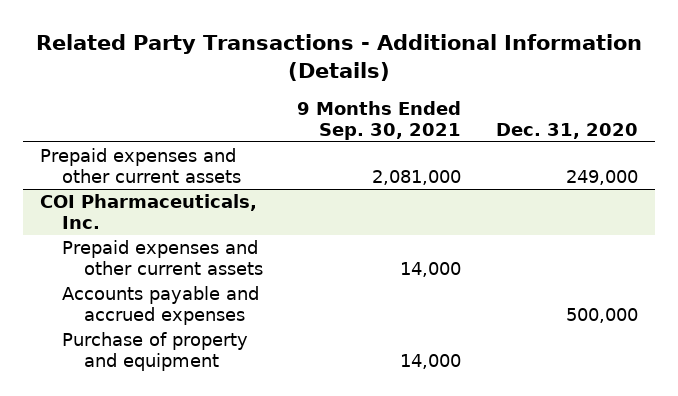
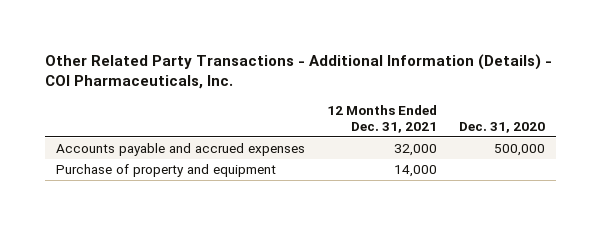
- Related Party Transactions - Additional Information (Details)
+ Other Related Party Transactions - Additional Information (Details) - COI Pharmaceuticals, Inc.
- | 9 Months Ended Sep. 30, 2021 | Dec. 31, 2020
+ | 12 Months Ended Dec. 31, 2021 | Dec. 31, 2020
- Prepaid expenses and other current assets | 2,081,000 | 249,000
- COI Pharmaceuticals, Inc.
- Prepaid expenses and other current assets | 14,000 |
- Accounts payable and accrued expenses | | 500,000
- Purchase of property and equipment | 14,000 |
+ Accounts payable and accrued expenses | 32,000 | 500,000
+ Purchase of property and equipment | 14,000 |

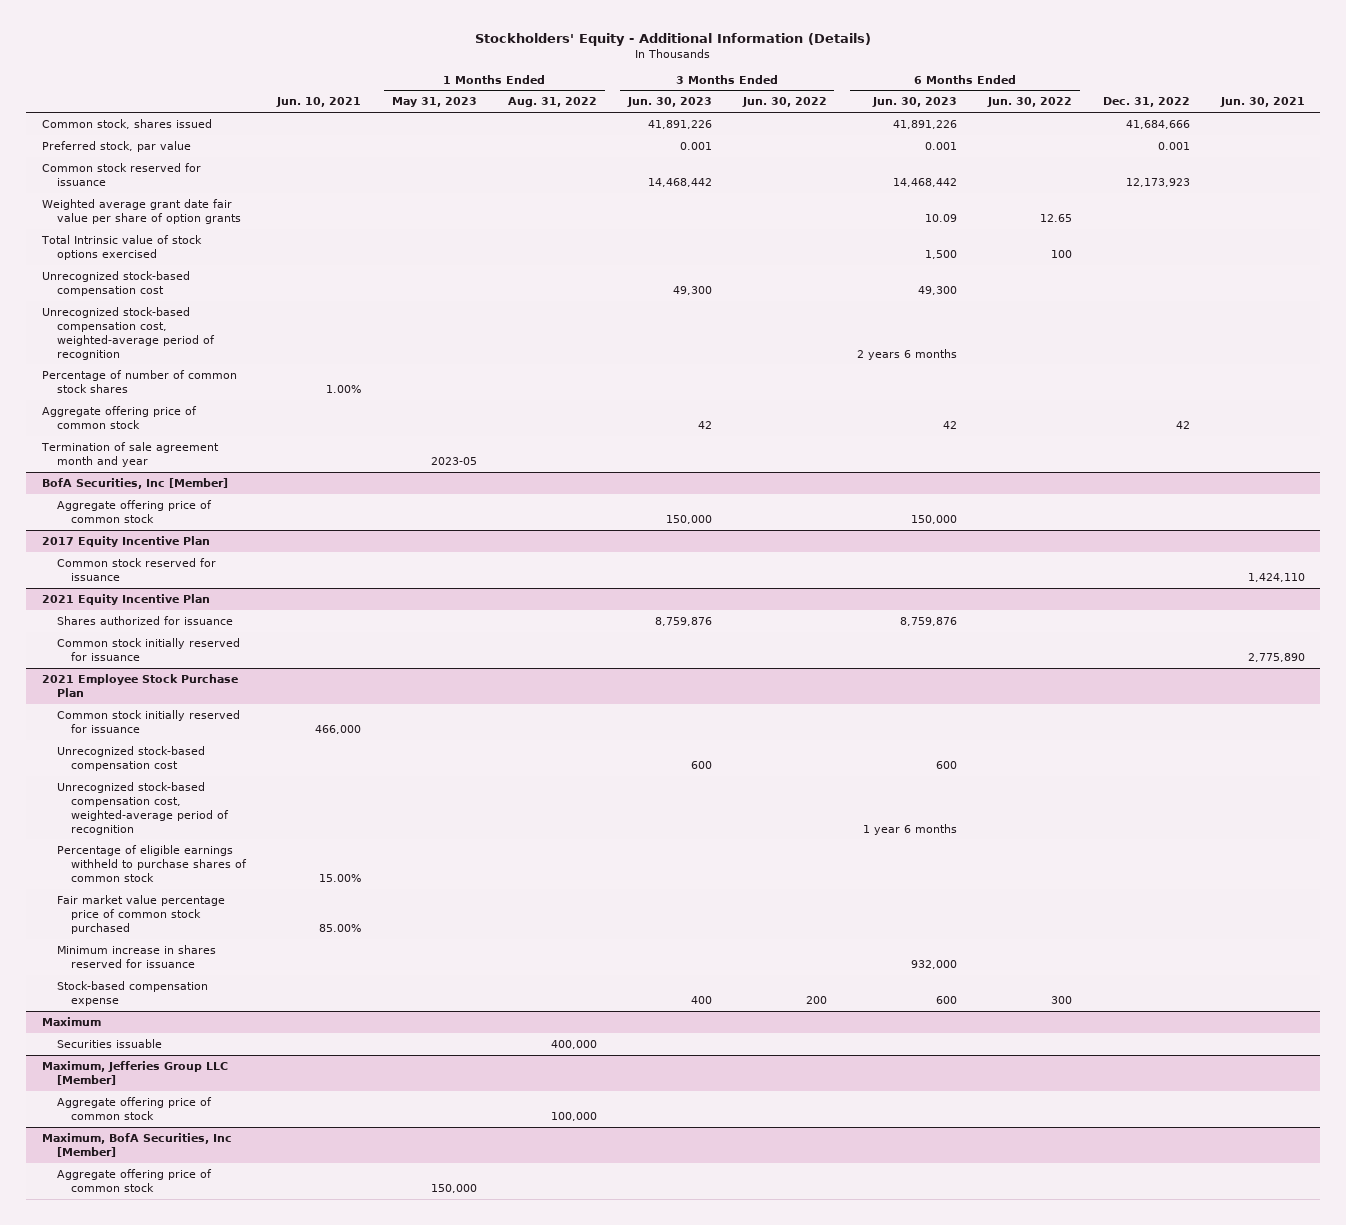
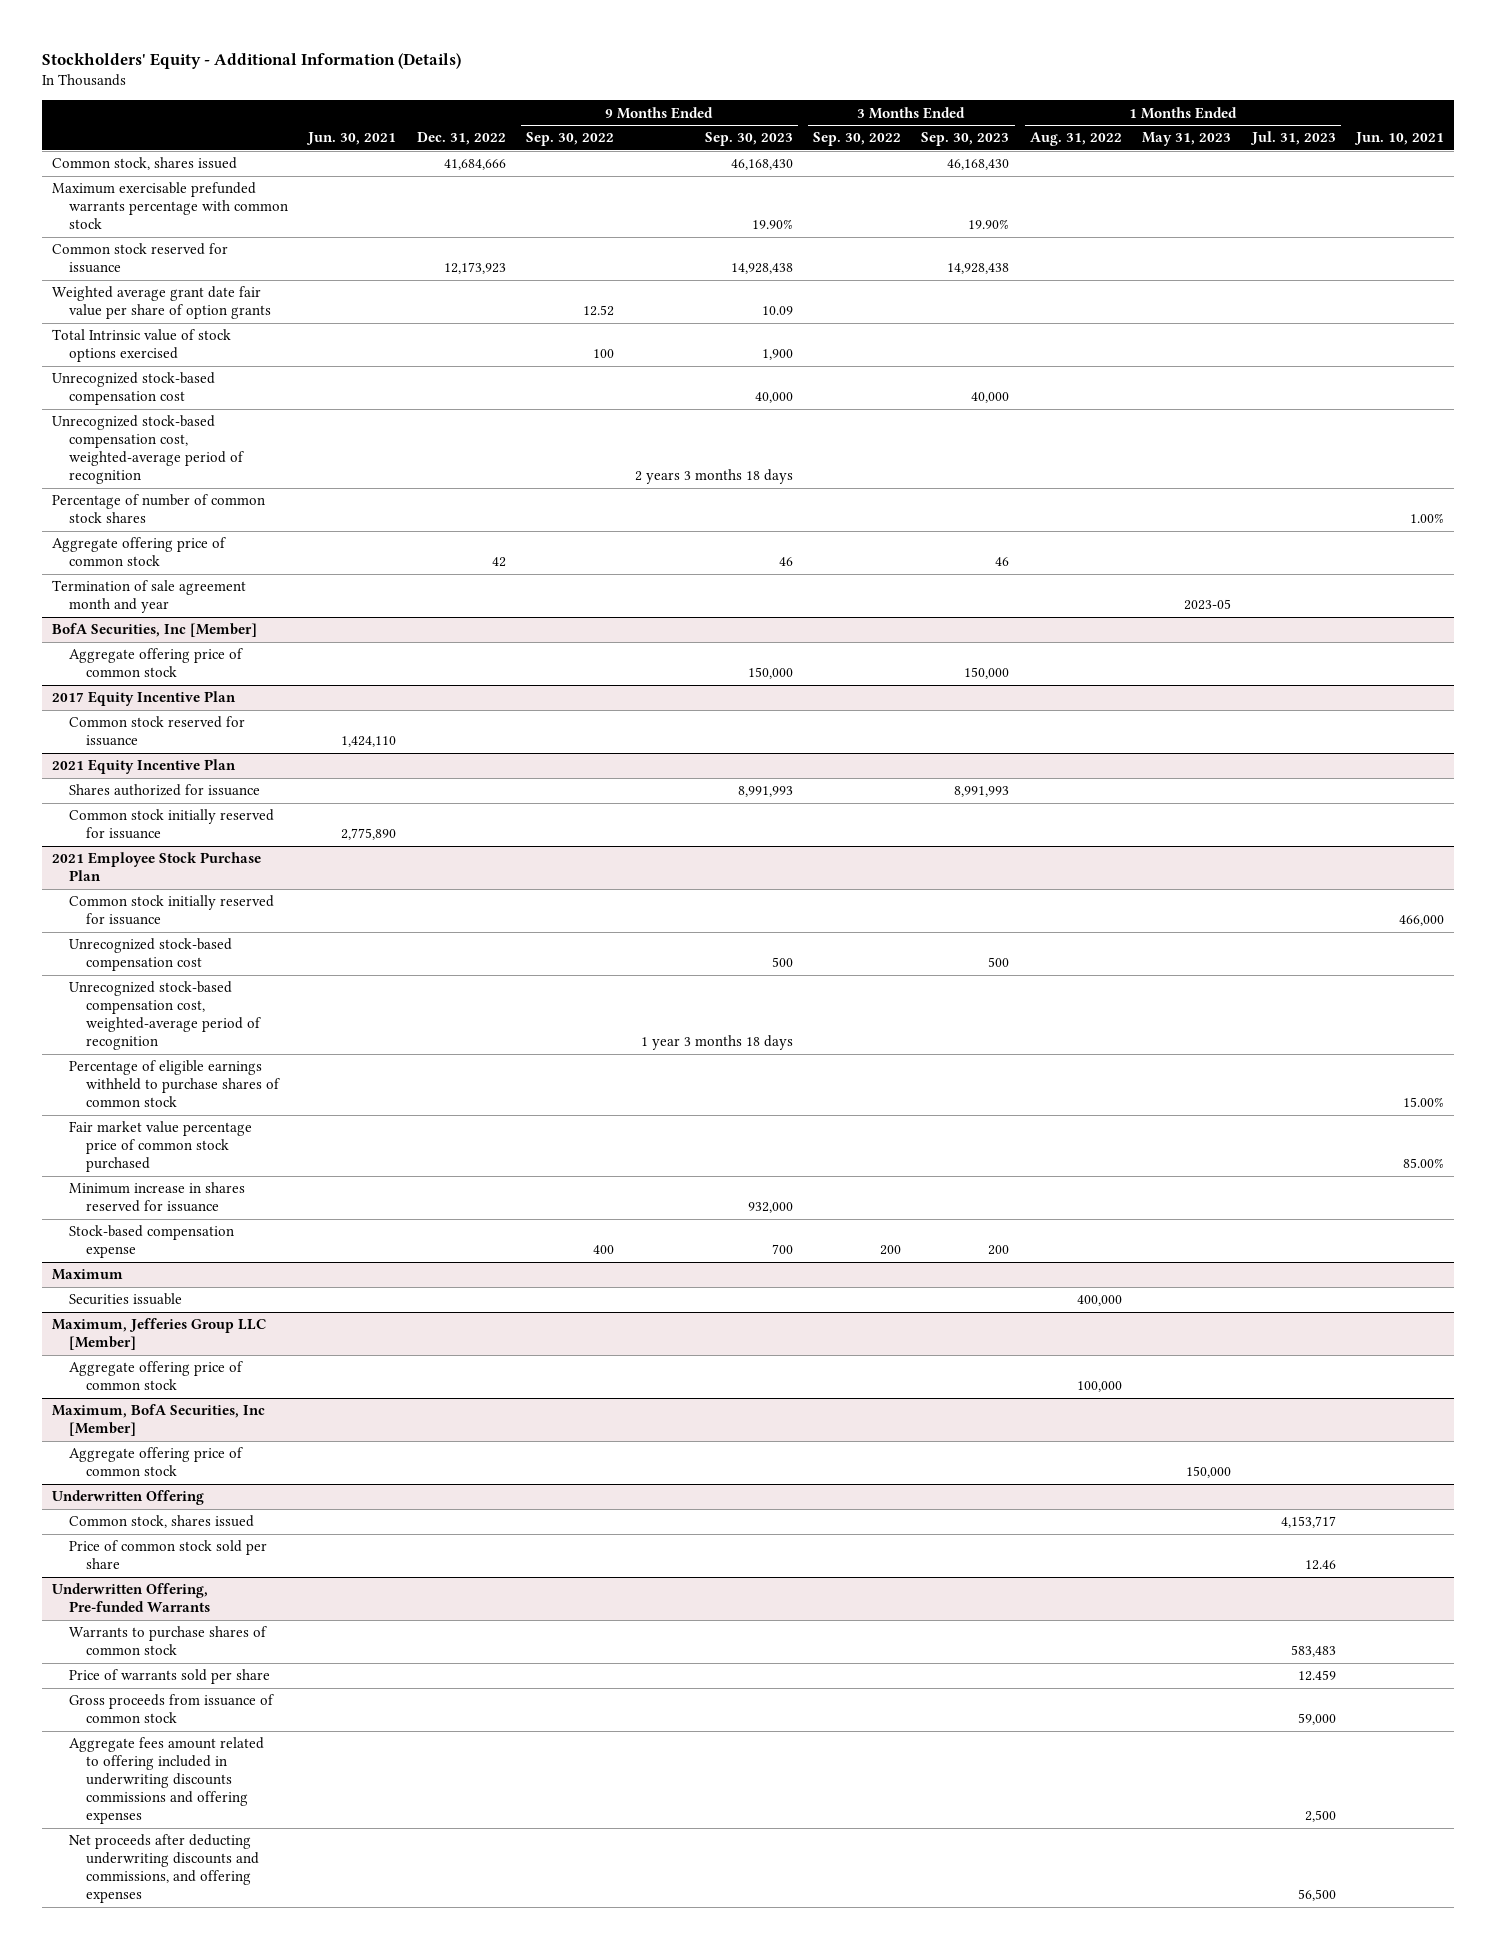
- | Jun. 10, 2021 | 1 Months Ended May 31, 2023 | 1 Months Ended Aug. 31, 2022 | 3 Months Ended Jun. 30, 2023 | 3 Months Ended Jun. 30, 2022 | 6 Months Ended Jun. 30, 2023 | 6 Months Ended Jun. 30, 2022 | Dec. 31, 2022 | Jun. 30, 2021
+ | Jun. 30, 2021 | Dec. 31, 2022 | 9 Months Ended Sep. 30, 2022 | 9 Months Ended Sep. 30, 2023 | 3 Months Ended Sep. 30, 2022 | 3 Months Ended Sep. 30, 2023 | 1 Months Ended Aug. 31, 2022 | 1 Months Ended May 31, 2023 | 1 Months Ended Jul. 31, 2023 | Jun. 10, 2021
- Preferred stock, par value | | | | 0.001 | | 0.001 | | 0.001 |
+ Maximum exercisable prefunded warrants percentage with common stock | | | | 19.90% | | 19.90% | | | |
+ Underwritten Offering
+ Common stock, shares issued | | | | | | | | | 4,153,717 |
+ Price of common stock sold per share | | | | | | | | | 12.46 |
+ Underwritten Offering, Pre-funded Warrants
+ Warrants to purchase shares of common stock | | | | | | | | | 583,483 |
+ Price of warrants sold per share | | | | | | | | | 12.459 |
+ Gross proceeds from issuance of common stock | | | | | | | | | 59,000 |
+ Aggregate fees amount related to offering included in underwriting discounts commissions and offering expenses | | | | | | | | | 2,500 |
+ Net proceeds after deducting underwriting discounts and commissions, and offering expenses | | | | | | | | | 56,500 |

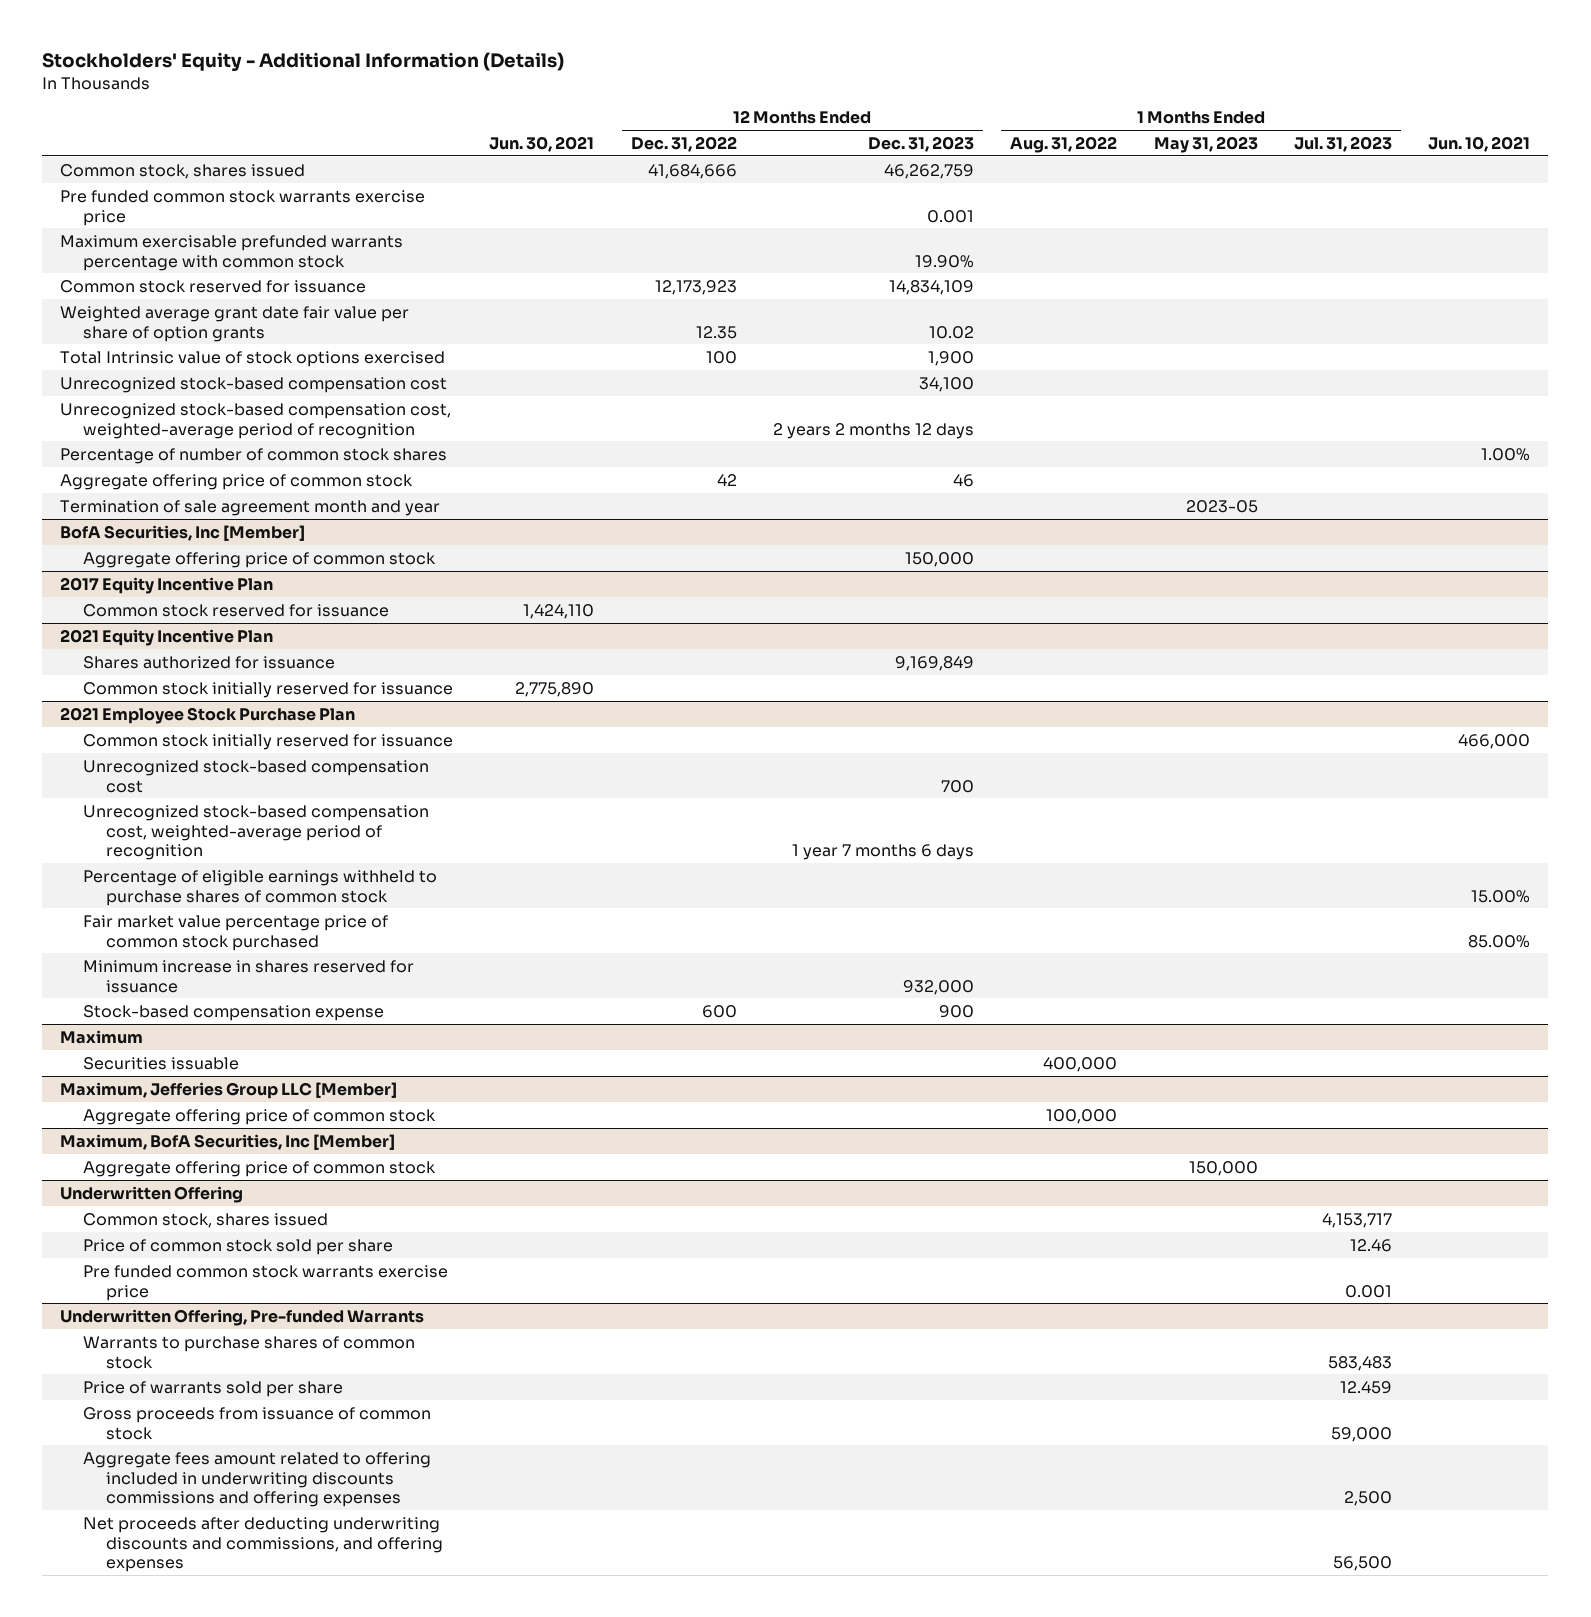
- | Jun. 30, 2021 | Dec. 31, 2022 | 9 Months Ended Sep. 30, 2022 | 9 Months Ended Sep. 30, 2023 | 3 Months Ended Sep. 30, 2022 | 3 Months Ended Sep. 30, 2023 | 1 Months Ended Aug. 31, 2022 | 1 Months Ended May 31, 2023 | 1 Months Ended Jul. 31, 2023 | Jun. 10, 2021
+ | Jun. 30, 2021 | 12 Months Ended Dec. 31, 2022 | 12 Months Ended Dec. 31, 2023 | 1 Months Ended Aug. 31, 2022 | 1 Months Ended May 31, 2023 | 1 Months Ended Jul. 31, 2023 | Jun. 10, 2021
+ Pre funded common stock warrants exercise price | | | 0.001 | | | |
@ Underwritten Offering
+ Pre funded common stock warrants exercise price | | | | | | 0.001 |

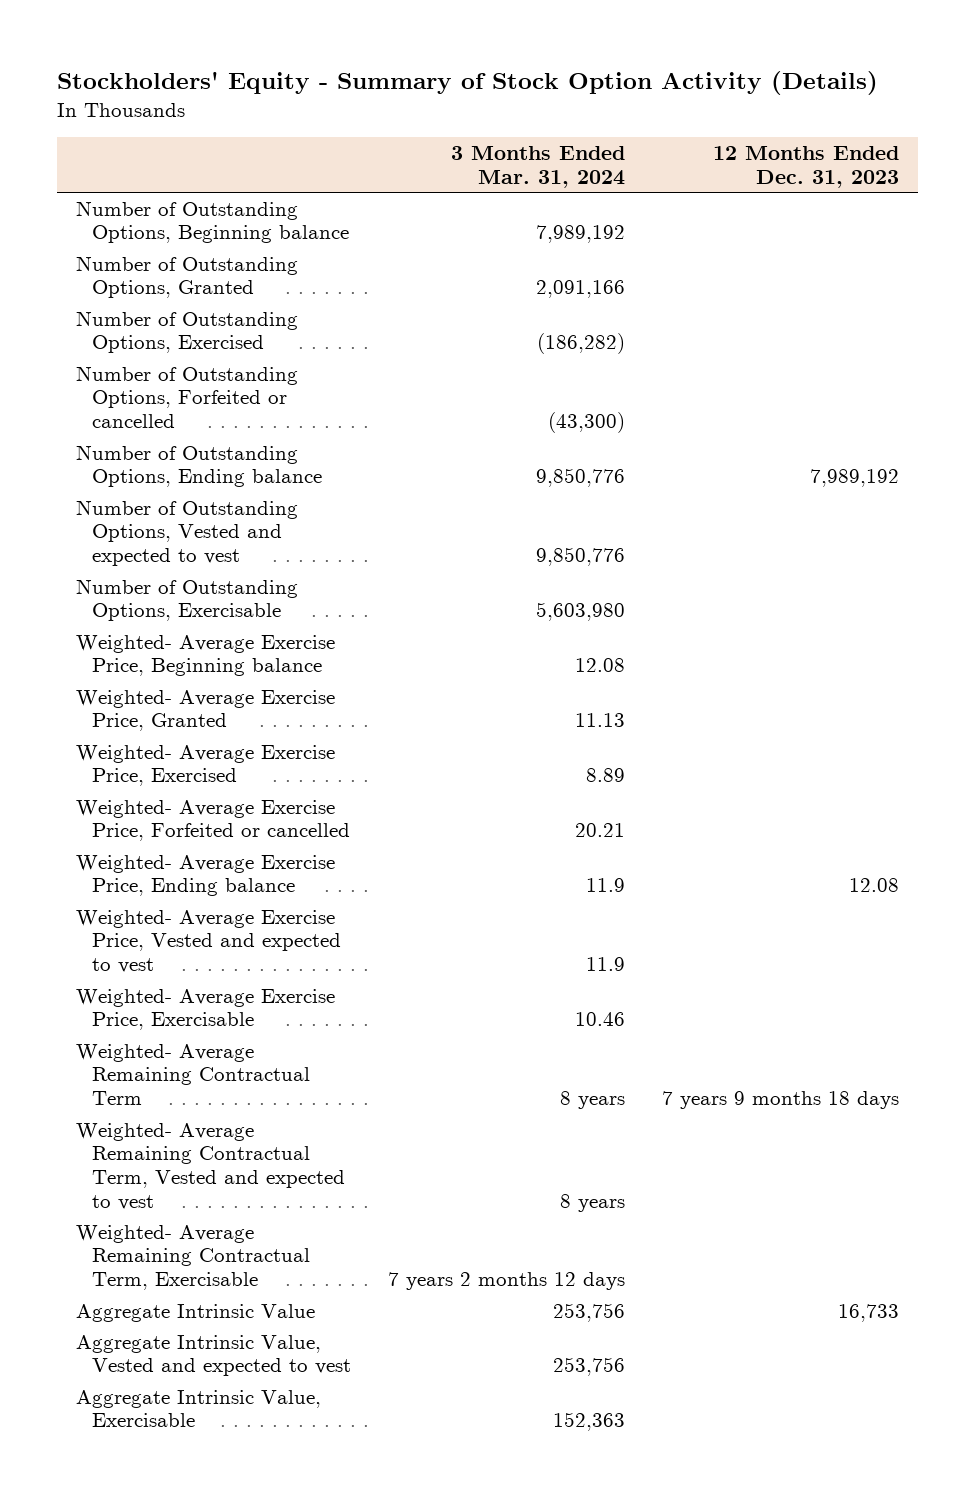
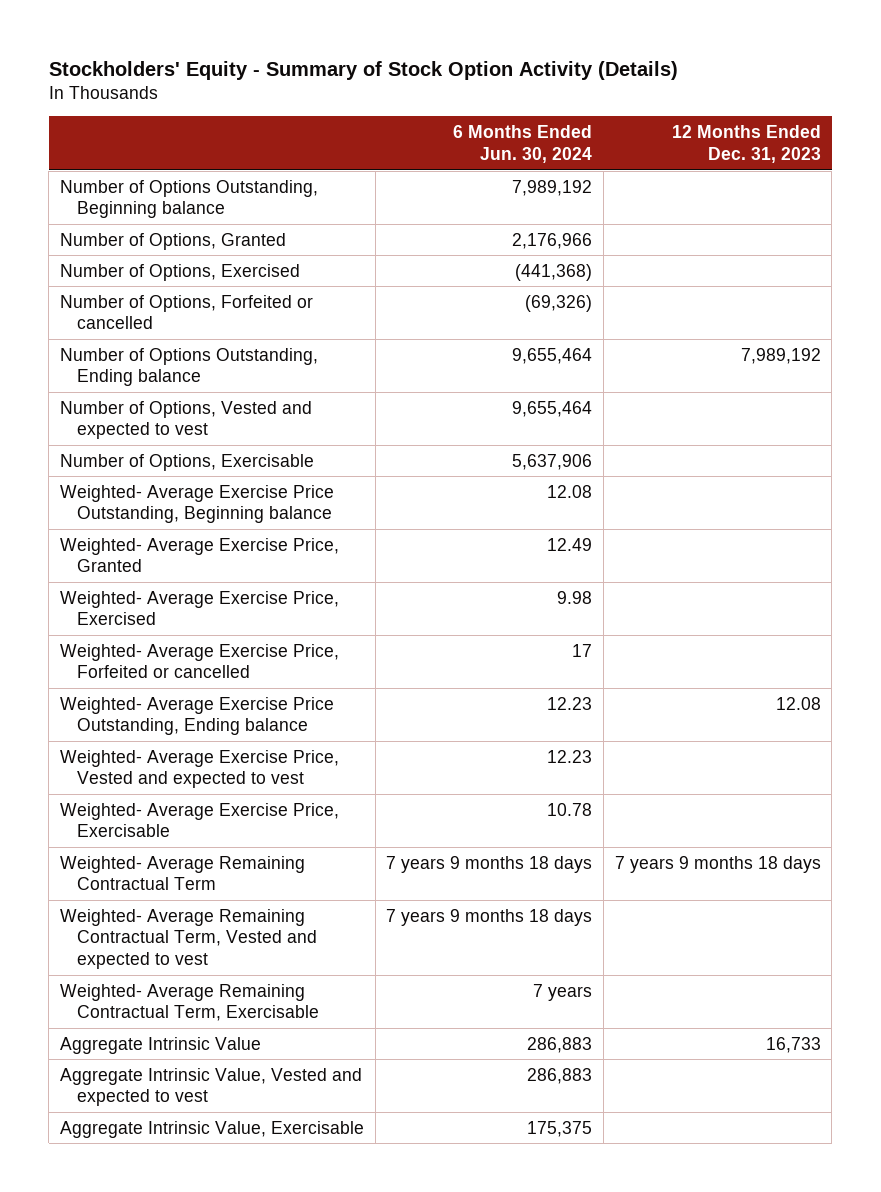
- | 3 Months Ended Mar. 31, 2024 | 12 Months Ended Dec. 31, 2023
+ | 6 Months Ended Jun. 30, 2024 | 12 Months Ended Dec. 31, 2023
- Number of Outstanding Options, Beginning balance | 7,989,192 |
- Number of Outstanding Options, Granted | 2,091,166 |
- Number of Outstanding Options, Exercised | (186,282) |
- Number of Outstanding Options, Forfeited or cancelled | (43,300) |
- Number of Outstanding Options, Ending balance | 9,850,776 | 7,989,192
- Number of Outstanding Options, Vested and expected to vest | 9,850,776 |
- Number of Outstanding Options, Exercisable | 5,603,980 |
- Weighted- Average Exercise Price, Beginning balance | 12.08 |
+ Number of Options Outstanding, Beginning balance | 7,989,192 |
+ Number of Options, Granted | 2,176,966 |
+ Number of Options, Exercised | (441,368) |
+ Number of Options, Forfeited or cancelled | (69,326) |
+ Number of Options Outstanding, Ending balance | 9,655,464 | 7,989,192
+ Number of Options, Vested and expected to vest | 9,655,464 |
+ Number of Options, Exercisable | 5,637,906 |
+ Weighted- Average Exercise Price Outstanding, Beginning balance | 12.08 |
- Weighted- Average Exercise Price, Ending balance | 11.9 | 12.08
+ Weighted- Average Exercise Price Outstanding, Ending balance | 12.23 | 12.08

